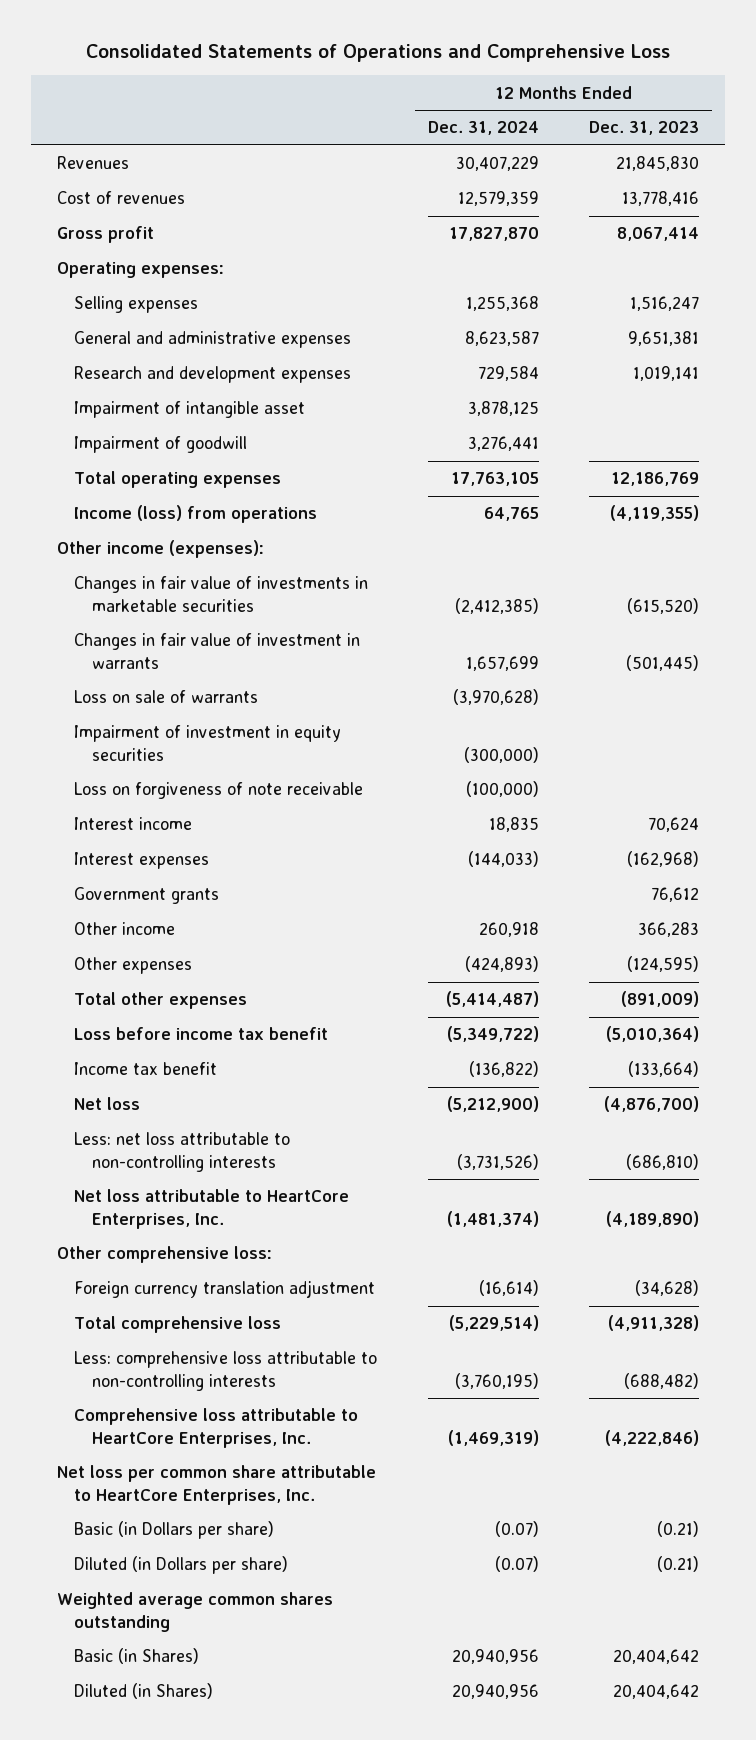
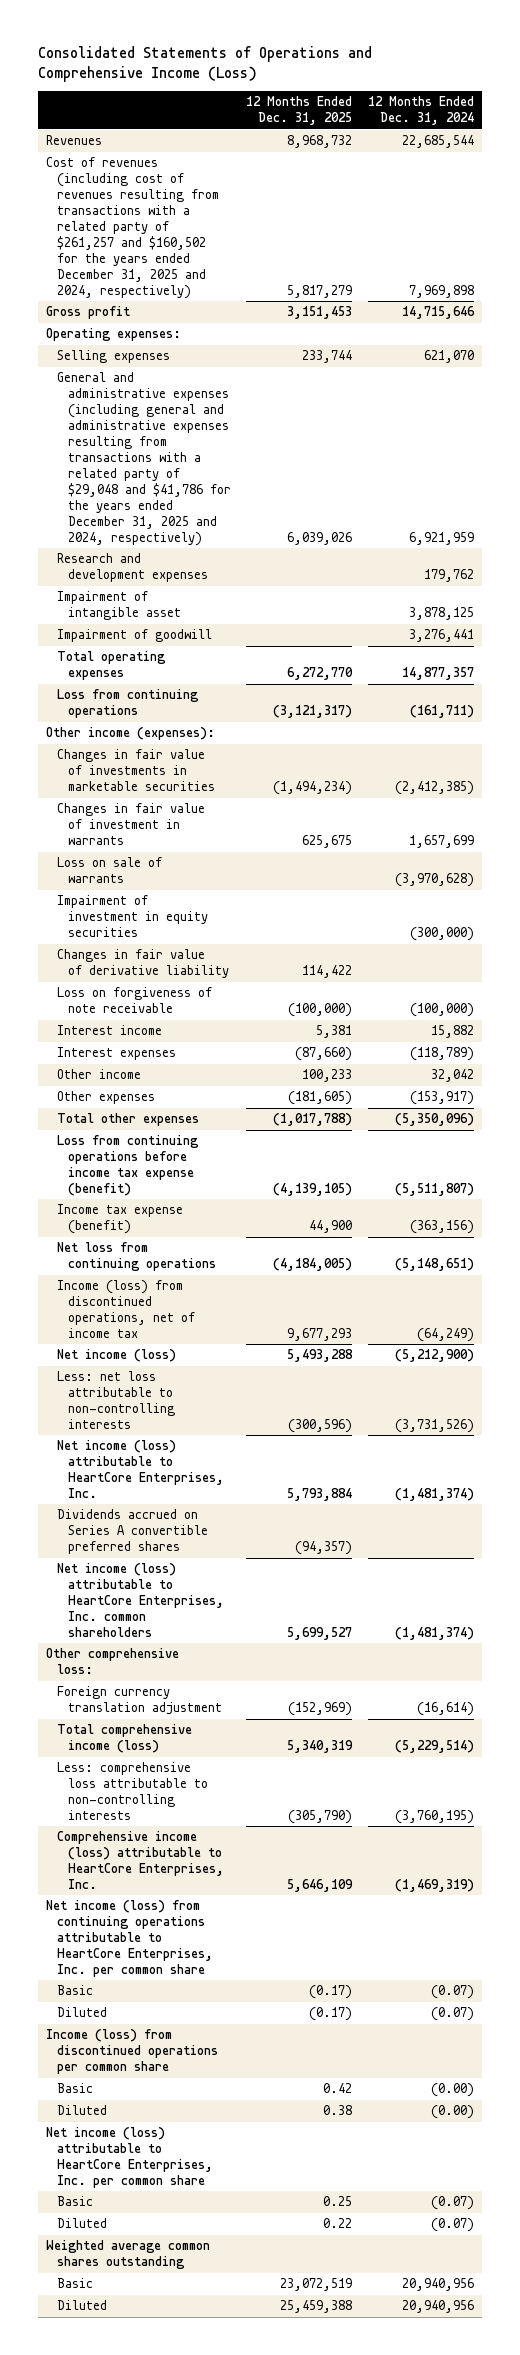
- Consolidated Statements of Operations and Comprehensive Loss
+ Consolidated Statements of Operations and Comprehensive Income (Loss)
- | 12 Months Ended Dec. 31, 2024 | 12 Months Ended Dec. 31, 2023
+ | 12 Months Ended Dec. 31, 2025 | 12 Months Ended Dec. 31, 2024
- Revenues | 30,407,229 | 21,845,830
- Cost of revenues | 12,579,359 | 13,778,416
- Gross profit | 17,827,870 | 8,067,414
+ Revenues | 8,968,732 | 22,685,544
+ Cost of revenues (including cost of revenues resulting from transactions with a related party of $261,257 and $160,502 for the years ended December 31, 2025 and 2024, respectively) | 5,817,279 | 7,969,898
+ Gross profit | 3,151,453 | 14,715,646
- Selling expenses | 1,255,368 | 1,516,247
- General and administrative expenses | 8,623,587 | 9,651,381
- Research and development expenses | 729,584 | 1,019,141
+ Selling expenses | 233,744 | 621,070
+ General and administrative expenses (including general and administrative expenses resulting from transactions with a related party of $29,048 and $41,786 for the years ended December 31, 2025 and 2024, respectively) | 6,039,026 | 6,921,959
+ Research and development expenses | | 179,762
- Total operating expenses | 17,763,105 | 12,186,769
- Income (loss) from operations | 64,765 | (4,119,355)
+ Total operating expenses | 6,272,770 | 14,877,357
+ Loss from continuing operations | (3,121,317) | (161,711)
+ Changes in fair value of derivative liability | 114,422 |
- Interest income | 18,835 | 70,624
- Interest expenses | (144,033) | (162,968)
- Government grants | | 76,612
- Other income | 260,918 | 366,283
- Other expenses | (424,893) | (124,595)
- Total other expenses | (5,414,487) | (891,009)
- Loss before income tax benefit | (5,349,722) | (5,010,364)
- Income tax benefit | (136,822) | (133,664)
- Net loss | (5,212,900) | (4,876,700)
+ Interest income | 5,381 | 15,882
+ Interest expenses | (87,660) | (118,789)
+ Other income | 100,233 | 32,042
+ Other expenses | (181,605) | (153,917)
+ Total other expenses | (1,017,788) | (5,350,096)
+ Loss from continuing operations before income tax expense (benefit) | (4,139,105) | (5,511,807)
+ Income tax expense (benefit) | 44,900 | (363,156)
+ Net loss from continuing operations | (4,184,005) | (5,148,651)
+ Income (loss) from discontinued operations, net of income tax | 9,677,293 | (64,249)
+ Net income (loss) | 5,493,288 | (5,212,900)
- Net loss attributable to HeartCore Enterprises, Inc. | (1,481,374) | (4,189,890)
+ Net income (loss) attributable to HeartCore Enterprises, Inc. | 5,793,884 | (1,481,374)
+ Dividends accrued on Series A convertible preferred shares | (94,357) |
+ Net income (loss) attributable to HeartCore Enterprises, Inc. common shareholders | 5,699,527 | (1,481,374)
- Total comprehensive loss | (5,229,514) | (4,911,328)
+ Total comprehensive income (loss) | 5,340,319 | (5,229,514)
- Comprehensive loss attributable to HeartCore Enterprises, Inc. | (1,469,319) | (4,222,846)
- Net loss per common share attributable to HeartCore Enterprises, Inc.
- Basic (in Dollars per share) | (0.07) | (0.21)
- Diluted (in Dollars per share) | (0.07) | (0.21)
+ Comprehensive income (loss) attributable to HeartCore Enterprises, Inc. | 5,646,109 | (1,469,319)
+ Net income (loss) from continuing operations attributable to HeartCore Enterprises, Inc. per common share
+ Basic | (0.17) | (0.07)
+ Diluted | (0.17) | (0.07)
+ Income (loss) from discontinued operations per common share
+ Basic | 0.42 | (0.00)
+ Diluted | 0.38 | (0.00)
+ Net income (loss) attributable to HeartCore Enterprises, Inc. per common share
+ Basic | 0.25 | (0.07)
+ Diluted | 0.22 | (0.07)
- Basic (in Shares) | 20,940,956 | 20,404,642
- Diluted (in Shares) | 20,940,956 | 20,404,642
+ Basic | 23,072,519 | 20,940,956
+ Diluted | 25,459,388 | 20,940,956

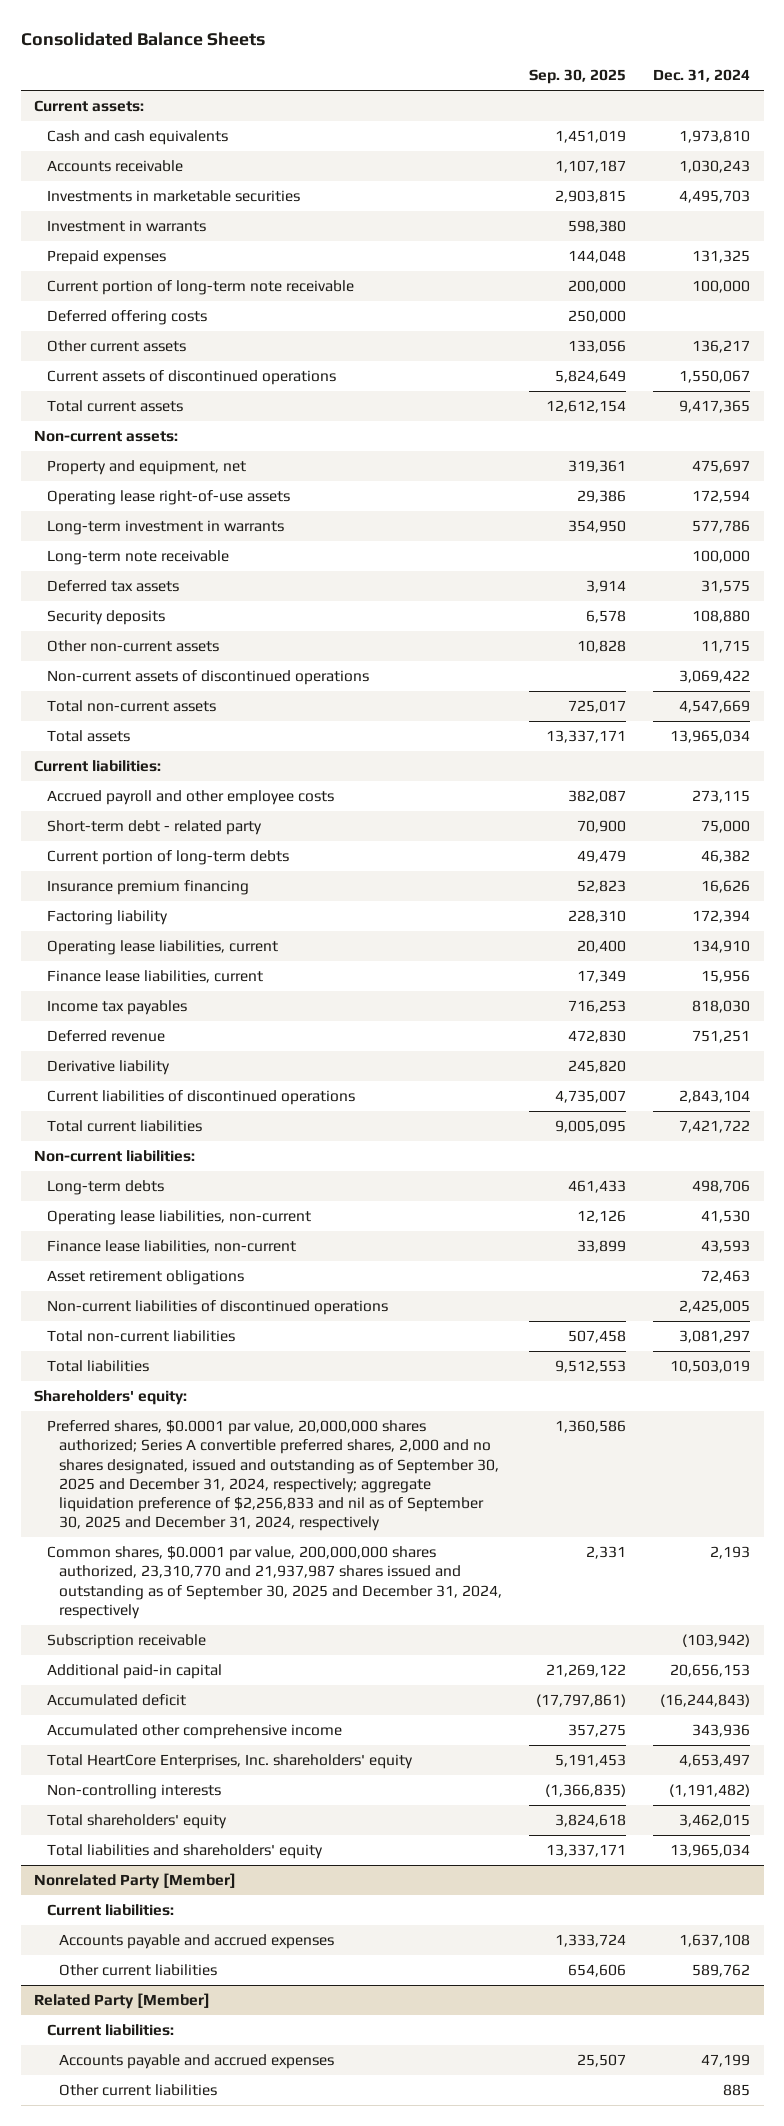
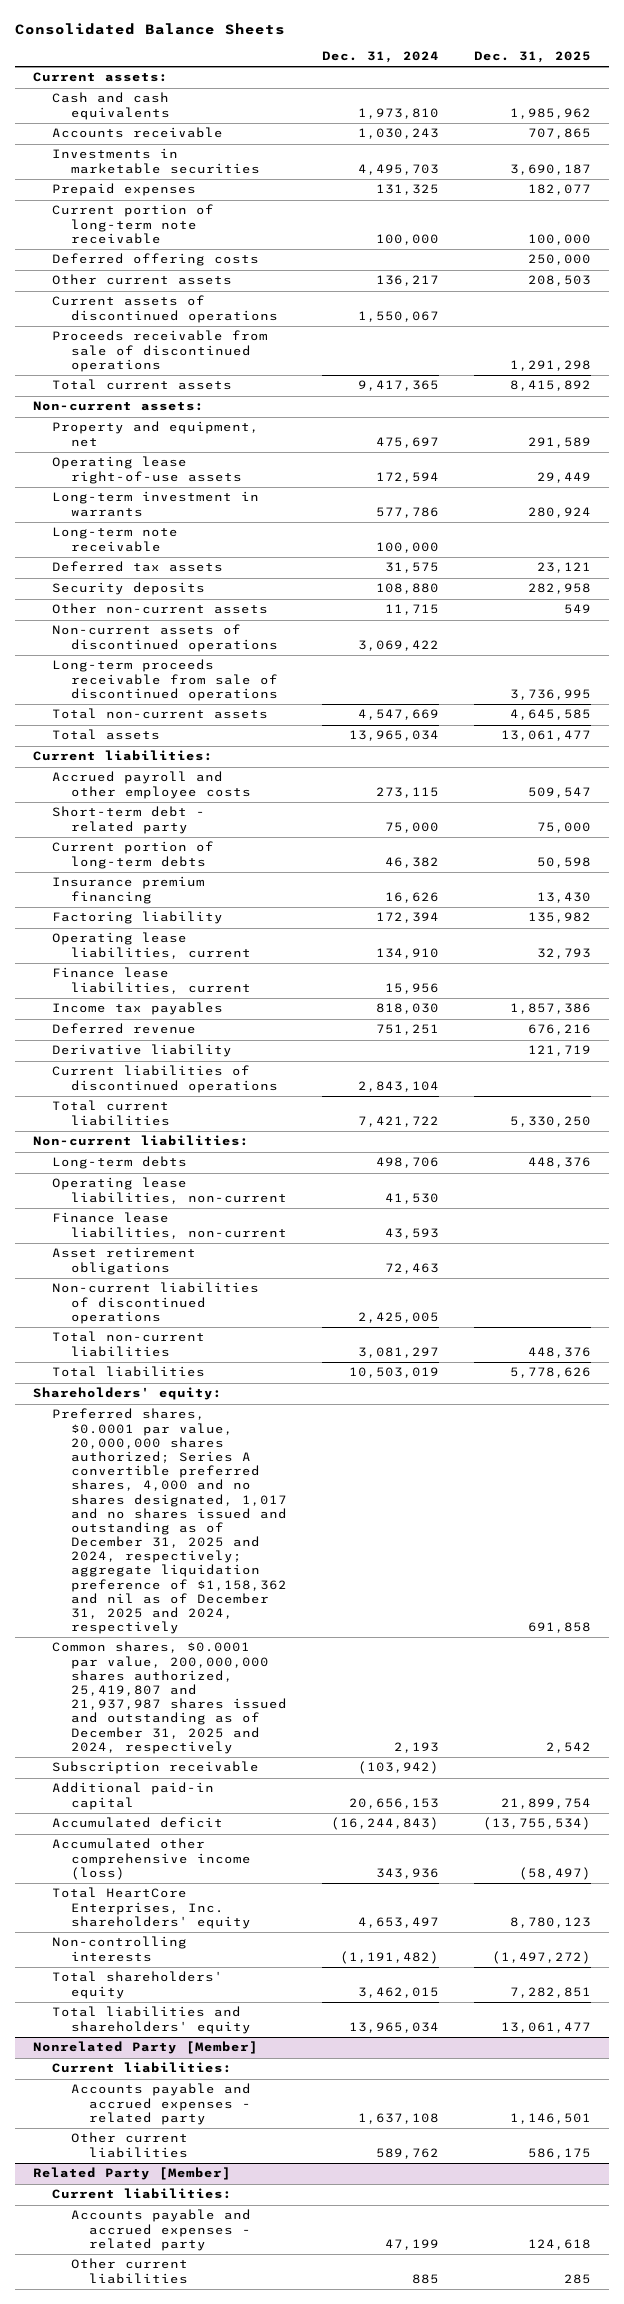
- | Sep. 30, 2025 | Dec. 31, 2024
+ | Dec. 31, 2024 | Dec. 31, 2025
- Investment in warrants | 598,380 |
+ Proceeds receivable from sale of discontinued operations | | 1,291,298
+ Long-term proceeds receivable from sale of discontinued operations | | 3,736,995
- Preferred shares, $0.0001 par value, 20,000,000 shares authorized; Series A convertible preferred shares, 2,000 and no shares designated, issued and outstanding as of September 30, 2025 and December 31, 2024, respectively; aggregate liquidation preference of $2,256,833 and nil as of September 30, 2025 and December 31, 2024, respectively | 1,360,586 |
- Common shares, $0.0001 par value, 200,000,000 shares authorized, 23,310,770 and 21,937,987 shares issued and outstanding as of September 30, 2025 and December 31, 2024, respectively | 2,331 | 2,193
+ Preferred shares, $0.0001 par value, 20,000,000 shares authorized; Series A convertible preferred shares, 4,000 and no shares designated, 1,017 and no shares issued and outstanding as of December 31, 2025 and 2024, respectively; aggregate liquidation preference of $1,158,362 and nil as of December 31, 2025 and 2024, respectively | | 691,858
+ Common shares, $0.0001 par value, 200,000,000 shares authorized, 25,419,807 and 21,937,987 shares issued and outstanding as of December 31, 2025 and 2024, respectively | 2,193 | 2,542
- Accumulated other comprehensive income | 357,275 | 343,936
+ Accumulated other comprehensive income (loss) | 343,936 | (58,497)
@ Nonrelated Party [Member]
- Accounts payable and accrued expenses | 1,333,724 | 1,637,108
+ Accounts payable and accrued expenses - related party | 1,637,108 | 1,146,501
@ Related Party [Member]
- Accounts payable and accrued expenses | 25,507 | 47,199
+ Accounts payable and accrued expenses - related party | 47,199 | 124,618

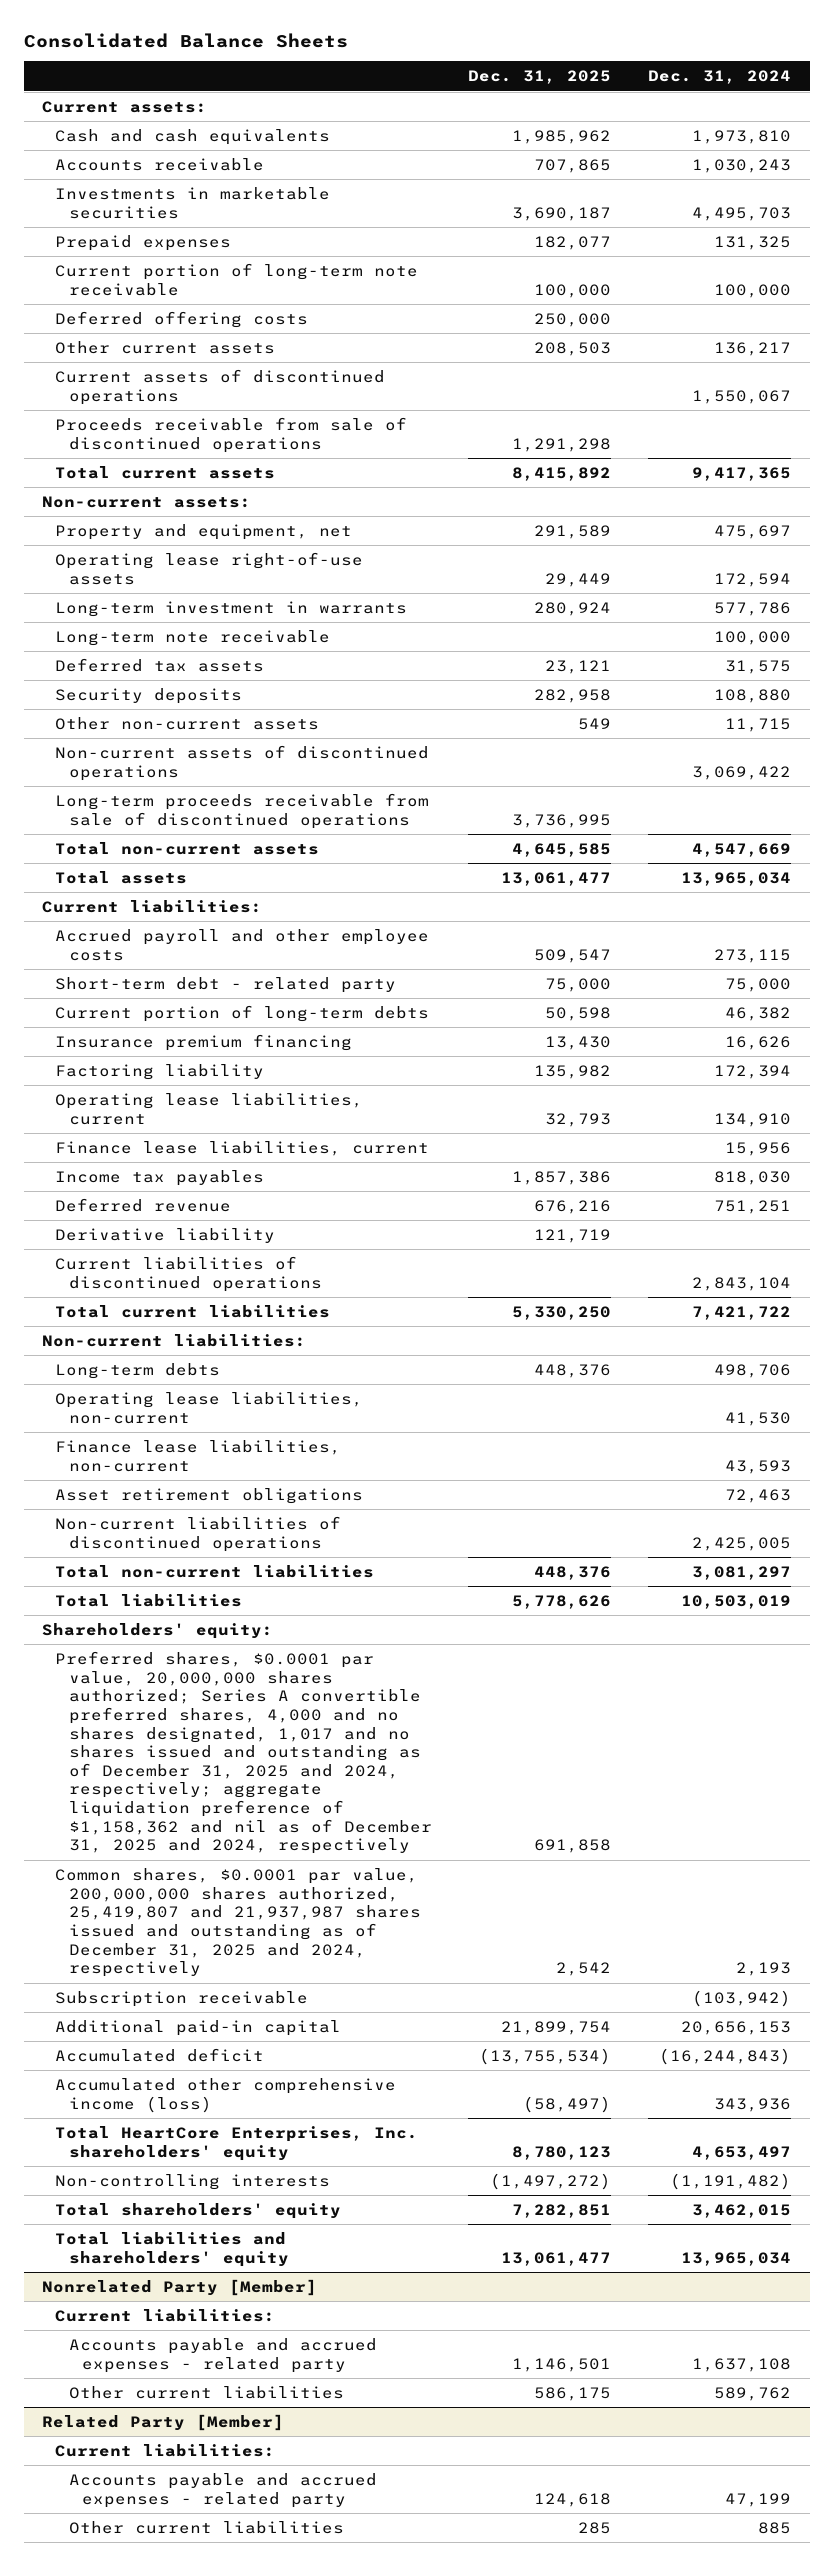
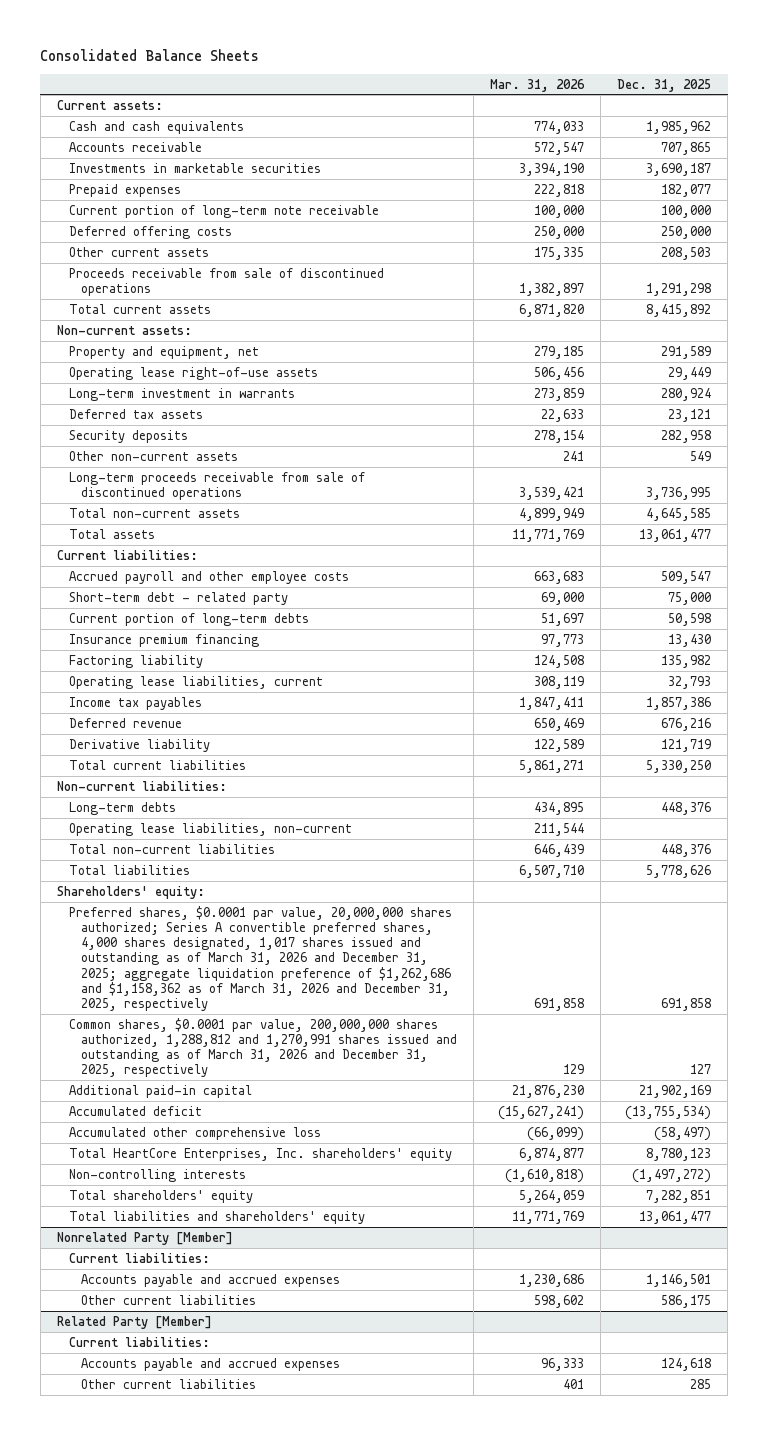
- | Dec. 31, 2025 | Dec. 31, 2024
+ | Mar. 31, 2026 | Dec. 31, 2025
- Current assets of discontinued operations | | 1,550,067
- Long-term note receivable | | 100,000
- Non-current assets of discontinued operations | | 3,069,422
- Finance lease liabilities, current | | 15,956
- Current liabilities of discontinued operations | | 2,843,104
- Finance lease liabilities, non-current | | 43,593
- Asset retirement obligations | | 72,463
- Non-current liabilities of discontinued operations | | 2,425,005
- Preferred shares, $0.0001 par value, 20,000,000 shares authorized; Series A convertible preferred shares, 4,000 and no shares designated, 1,017 and no shares issued and outstanding as of December 31, 2025 and 2024, respectively; aggregate liquidation preference of $1,158,362 and nil as of December 31, 2025 and 2024, respectively | 691,858 |
- Common shares, $0.0001 par value, 200,000,000 shares authorized, 25,419,807 and 21,937,987 shares issued and outstanding as of December 31, 2025 and 2024, respectively | 2,542 | 2,193
- Subscription receivable | | (103,942)
- Additional paid-in capital | 21,899,754 | 20,656,153
+ Preferred shares, $0.0001 par value, 20,000,000 shares authorized; Series A convertible preferred shares, 4,000 shares designated, 1,017 shares issued and outstanding as of March 31, 2026 and December 31, 2025; aggregate liquidation preference of $1,262,686 and $1,158,362 as of March 31, 2026 and December 31, 2025, respectively | 691,858 | 691,858
+ Common shares, $0.0001 par value, 200,000,000 shares authorized, 1,288,812 and 1,270,991 shares issued and outstanding as of March 31, 2026 and December 31, 2025, respectively | 129 | 127
+ Additional paid-in capital | 21,876,230 | 21,902,169
- Accumulated other comprehensive income (loss) | (58,497) | 343,936
+ Accumulated other comprehensive loss | (66,099) | (58,497)
@ Nonrelated Party [Member]
- Accounts payable and accrued expenses - related party | 1,146,501 | 1,637,108
+ Accounts payable and accrued expenses | 1,230,686 | 1,146,501
@ Related Party [Member]
- Accounts payable and accrued expenses - related party | 124,618 | 47,199
+ Accounts payable and accrued expenses | 96,333 | 124,618

